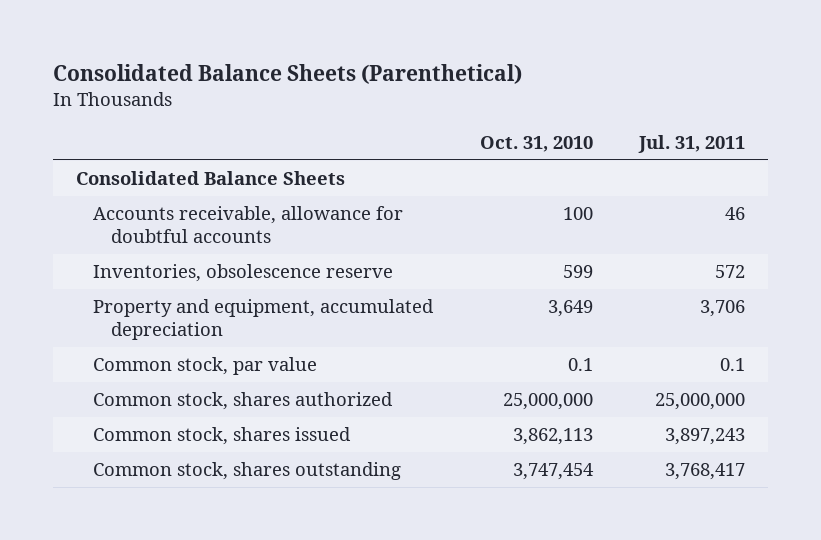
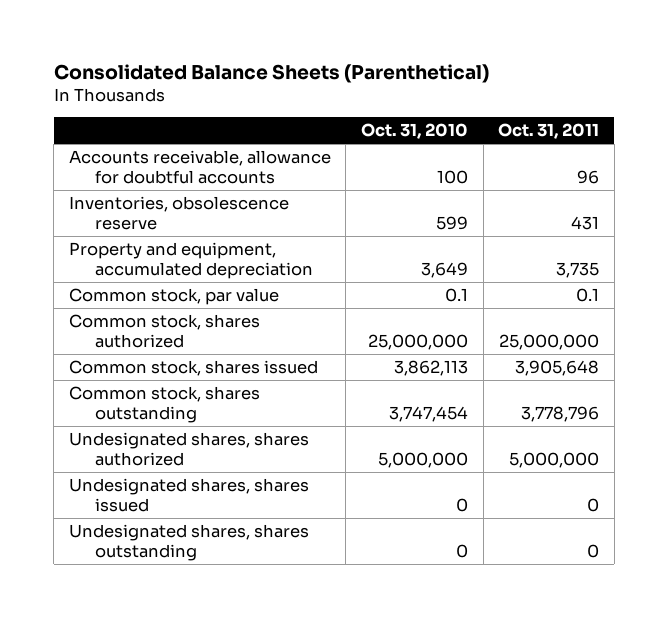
- | Oct. 31, 2010 | Jul. 31, 2011
+ | Oct. 31, 2010 | Oct. 31, 2011
- Consolidated Balance Sheets
+ Undesignated shares, shares authorized | 5,000,000 | 5,000,000
+ Undesignated shares, shares issued | 0 | 0
+ Undesignated shares, shares outstanding | 0 | 0

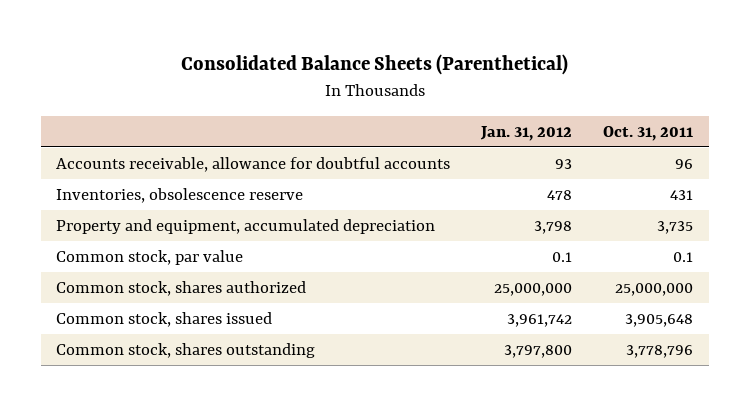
- | Oct. 31, 2010 | Oct. 31, 2011
+ | Jan. 31, 2012 | Oct. 31, 2011
- Undesignated shares, shares authorized | 5,000,000 | 5,000,000
- Undesignated shares, shares issued | 0 | 0
- Undesignated shares, shares outstanding | 0 | 0

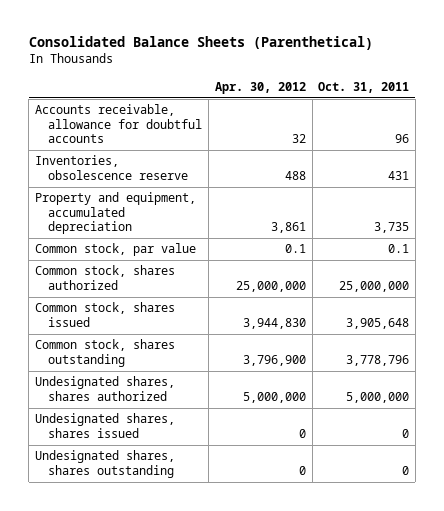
- | Jan. 31, 2012 | Oct. 31, 2011
+ | Apr. 30, 2012 | Oct. 31, 2011
+ Undesignated shares, shares authorized | 5,000,000 | 5,000,000
+ Undesignated shares, shares issued | 0 | 0
+ Undesignated shares, shares outstanding | 0 | 0

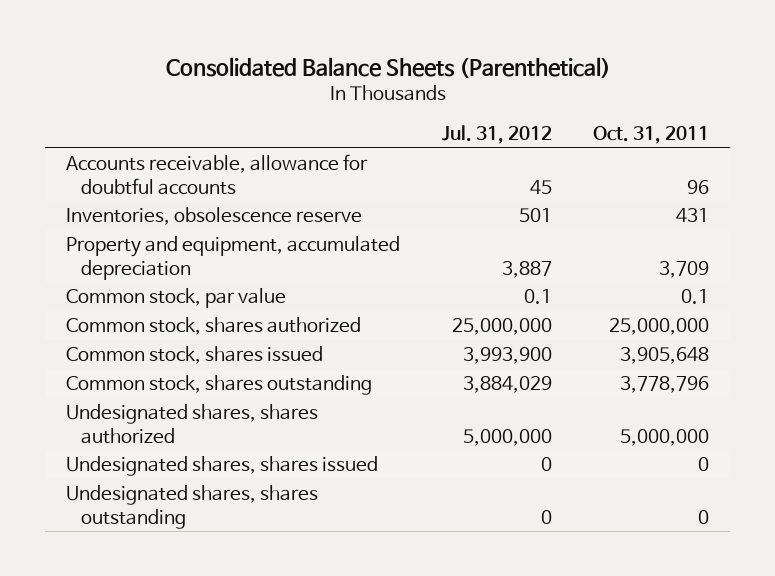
- | Apr. 30, 2012 | Oct. 31, 2011
+ | Jul. 31, 2012 | Oct. 31, 2011
- Property and equipment, accumulated depreciation | 3,861 | 3,735
+ Property and equipment, accumulated depreciation | 3,887 | 3,709

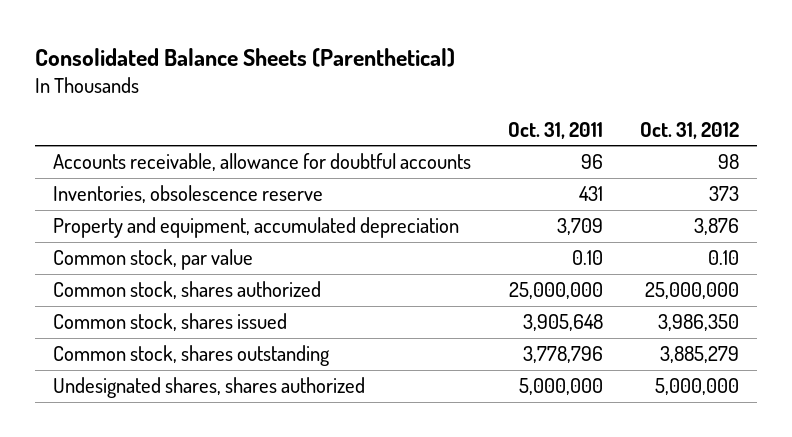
- | Jul. 31, 2012 | Oct. 31, 2011
+ | Oct. 31, 2011 | Oct. 31, 2012
- Common stock, par value | 0.1 | 0.1
+ Common stock, par value | 0.10 | 0.10
- Undesignated shares, shares issued | 0 | 0
- Undesignated shares, shares outstanding | 0 | 0

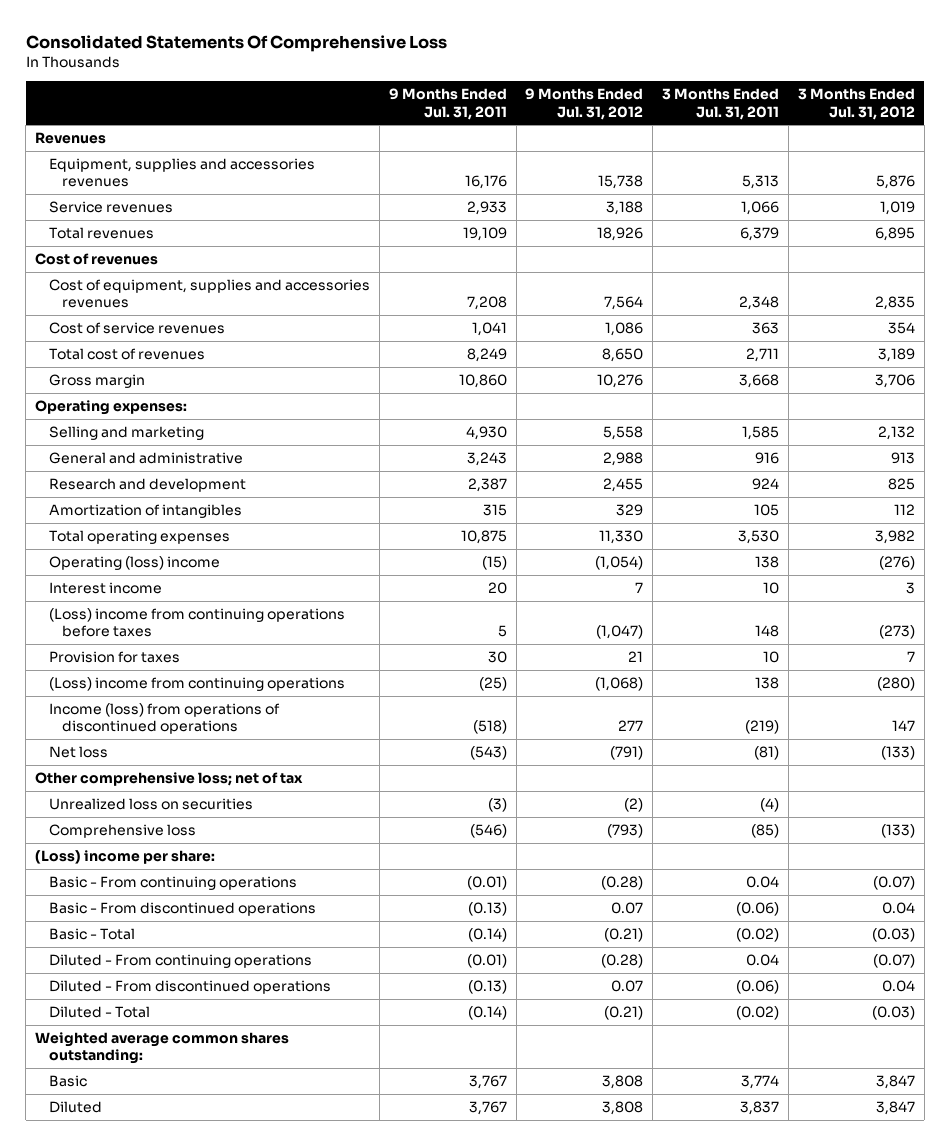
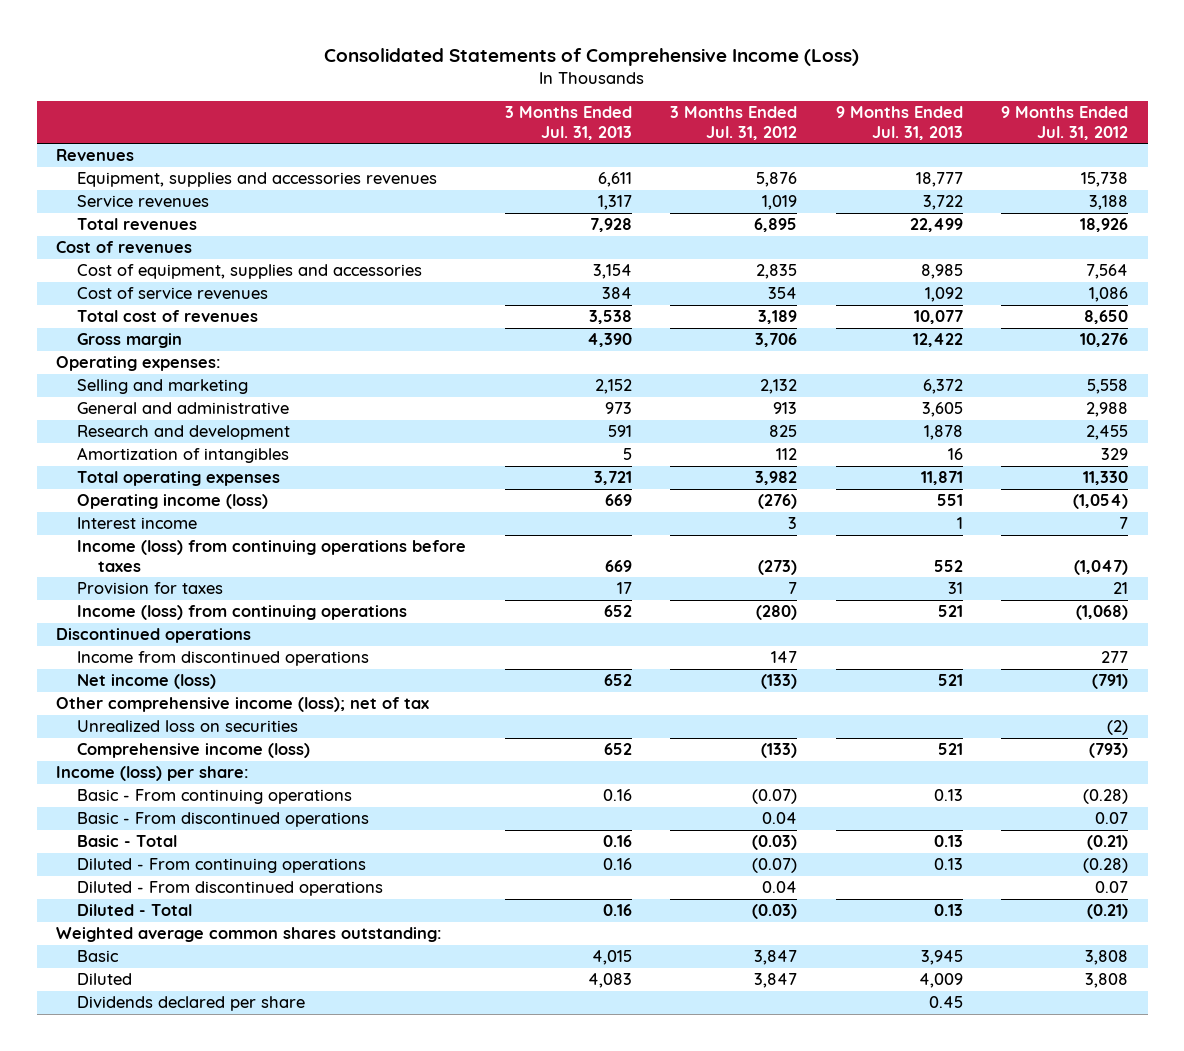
- Consolidated Statements Of Comprehensive Loss
+ Consolidated Statements of Comprehensive Income (Loss)
- | 9 Months Ended Jul. 31, 2011 | 9 Months Ended Jul. 31, 2012 | 3 Months Ended Jul. 31, 2011 | 3 Months Ended Jul. 31, 2012
+ | 3 Months Ended Jul. 31, 2013 | 3 Months Ended Jul. 31, 2012 | 9 Months Ended Jul. 31, 2013 | 9 Months Ended Jul. 31, 2012
- Cost of equipment, supplies and accessories revenues | 7,208 | 7,564 | 2,348 | 2,835
+ Cost of equipment, supplies and accessories | 3,154 | 2,835 | 8,985 | 7,564
- Operating (loss) income | (15) | (1,054) | 138 | (276)
+ Operating income (loss) | 669 | (276) | 551 | (1,054)
- (Loss) income from continuing operations before taxes | 5 | (1,047) | 148 | (273)
+ Income (loss) from continuing operations before taxes | 669 | (273) | 552 | (1,047)
- (Loss) income from continuing operations | (25) | (1,068) | 138 | (280)
- Income (loss) from operations of discontinued operations | (518) | 277 | (219) | 147
- Net loss | (543) | (791) | (81) | (133)
- Other comprehensive loss; net of tax
+ Income (loss) from continuing operations | 652 | (280) | 521 | (1,068)
+ Discontinued operations
+ Income from discontinued operations | | 147 | | 277
+ Net income (loss) | 652 | (133) | 521 | (791)
+ Other comprehensive income (loss); net of tax
- Comprehensive loss | (546) | (793) | (85) | (133)
- (Loss) income per share:
+ Comprehensive income (loss) | 652 | (133) | 521 | (793)
+ Income (loss) per share:
+ Dividends declared per share | | | 0.45 |

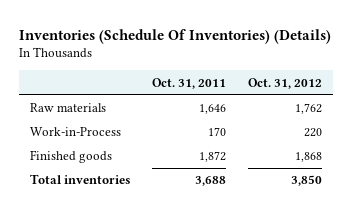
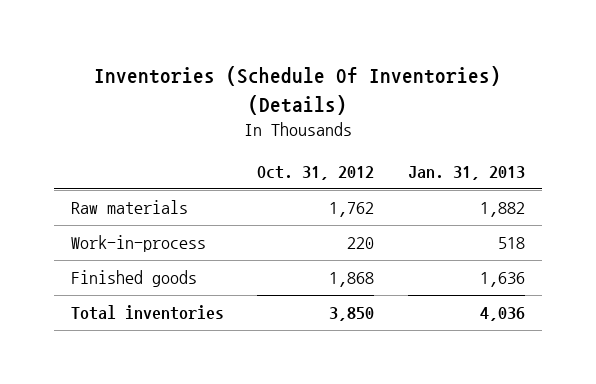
- | Oct. 31, 2011 | Oct. 31, 2012
+ | Oct. 31, 2012 | Jan. 31, 2013
- Work-in-Process | 170 | 220
+ Work-in-process | 220 | 518

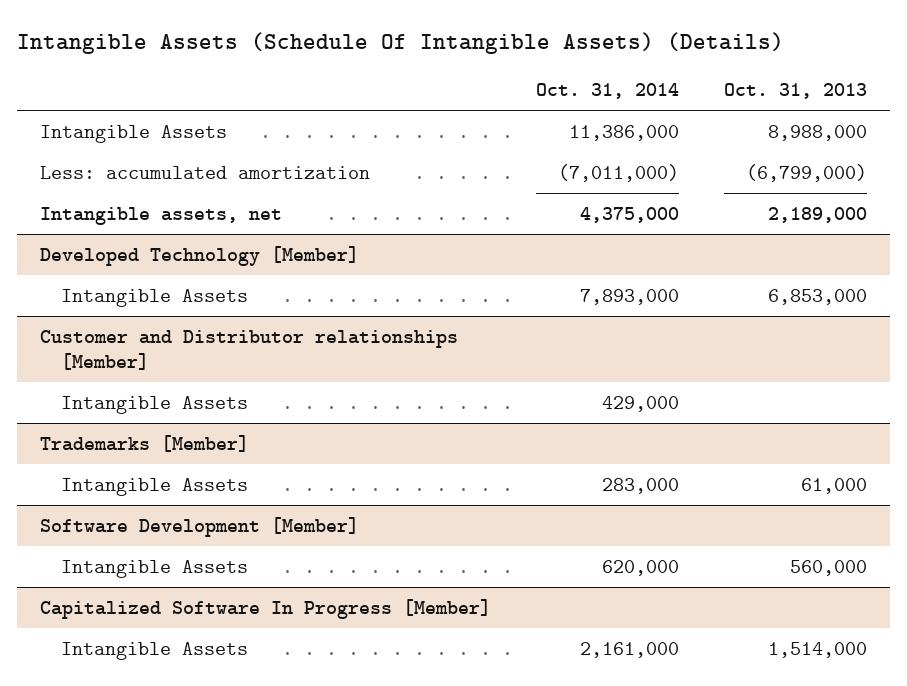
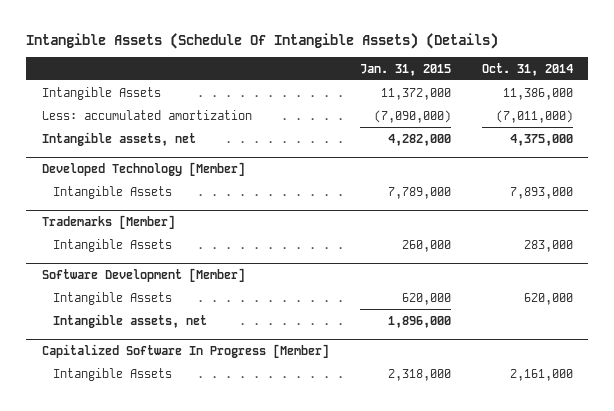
- | Oct. 31, 2014 | Oct. 31, 2013
+ | Jan. 31, 2015 | Oct. 31, 2014
- Customer and Distributor relationships [Member]
- Intangible Assets | 429,000 |
@ Software Development [Member]
+ Intangible assets, net | 1,896,000 |

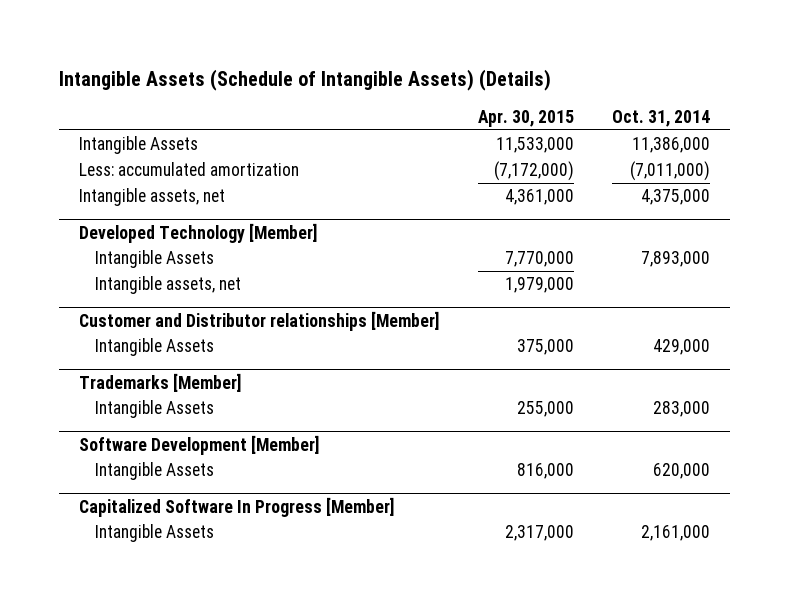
- Intangible Assets (Schedule Of Intangible Assets) (Details)
+ Intangible Assets (Schedule of Intangible Assets) (Details)
- | Jan. 31, 2015 | Oct. 31, 2014
+ | Apr. 30, 2015 | Oct. 31, 2014
@ Developed Technology [Member]
+ Intangible assets, net | 1,979,000 |
+ Customer and Distributor relationships [Member]
+ Intangible Assets | 375,000 | 429,000
@ Software Development [Member]
- Intangible assets, net | 1,896,000 |

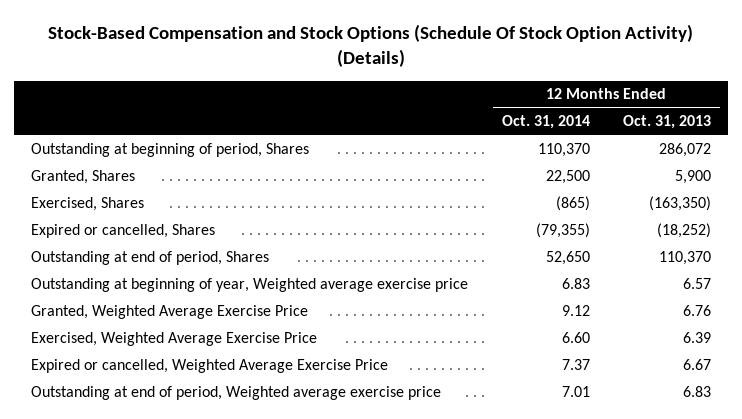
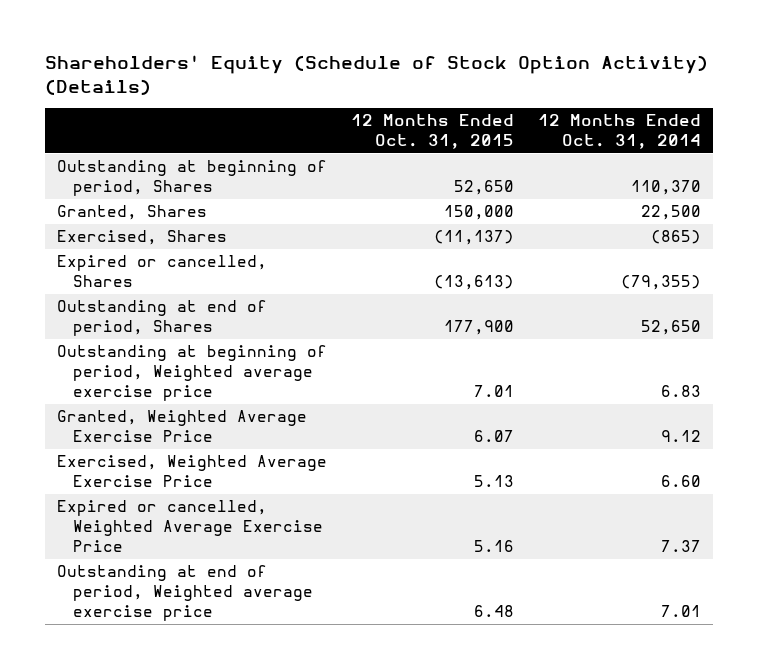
- Stock-Based Compensation and Stock Options (Schedule Of Stock Option Activity) (Details)
+ Shareholders' Equity (Schedule of Stock Option Activity) (Details)
- | 12 Months Ended Oct. 31, 2014 | 12 Months Ended Oct. 31, 2013
+ | 12 Months Ended Oct. 31, 2015 | 12 Months Ended Oct. 31, 2014
- Outstanding at beginning of year, Weighted average exercise price | 6.83 | 6.57
+ Outstanding at beginning of period, Weighted average exercise price | 7.01 | 6.83

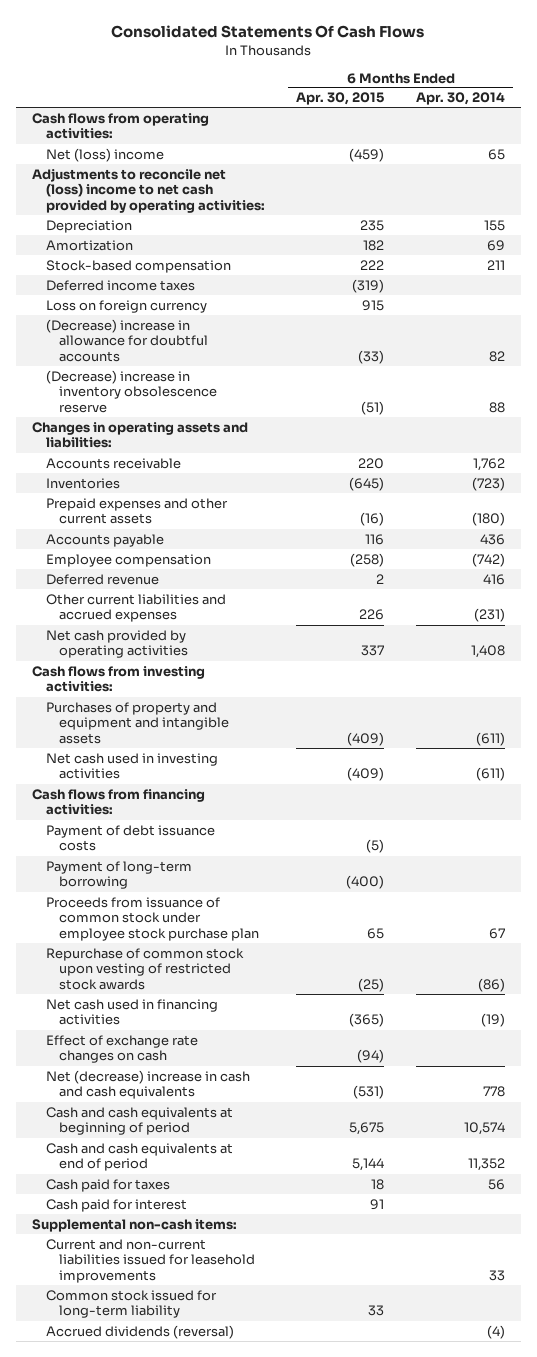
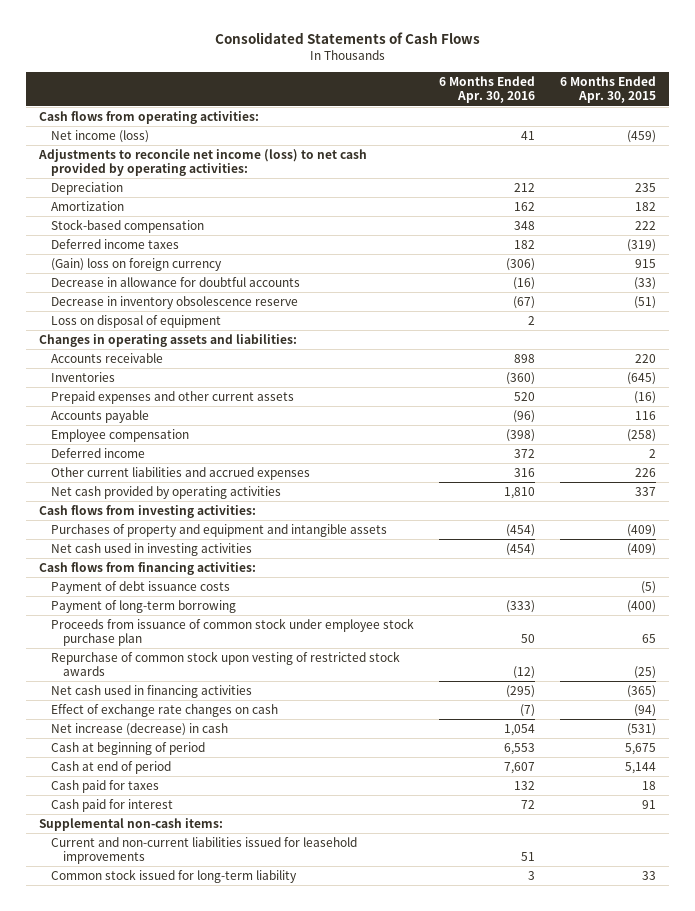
- Consolidated Statements Of Cash Flows
+ Consolidated Statements of Cash Flows
- | 6 Months Ended Apr. 30, 2015 | 6 Months Ended Apr. 30, 2014
+ | 6 Months Ended Apr. 30, 2016 | 6 Months Ended Apr. 30, 2015
- Net (loss) income | (459) | 65
- Adjustments to reconcile net (loss) income to net cash provided by operating activities:
+ Net income (loss) | 41 | (459)
+ Adjustments to reconcile net income (loss) to net cash provided by operating activities:
- Loss on foreign currency | 915 |
- (Decrease) increase in allowance for doubtful accounts | (33) | 82
- (Decrease) increase in inventory obsolescence reserve | (51) | 88
+ (Gain) loss on foreign currency | (306) | 915
+ Decrease in allowance for doubtful accounts | (16) | (33)
+ Decrease in inventory obsolescence reserve | (67) | (51)
+ Loss on disposal of equipment | 2 |
- Deferred revenue | 2 | 416
+ Deferred income | 372 | 2
- Net (decrease) increase in cash and cash equivalents | (531) | 778
- Cash and cash equivalents at beginning of period | 5,675 | 10,574
- Cash and cash equivalents at end of period | 5,144 | 11,352
+ Net increase (decrease) in cash | 1,054 | (531)
+ Cash at beginning of period | 6,553 | 5,675
+ Cash at end of period | 7,607 | 5,144
- Accrued dividends (reversal) | | (4)

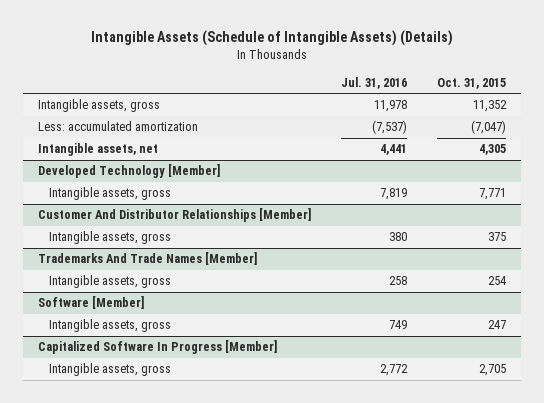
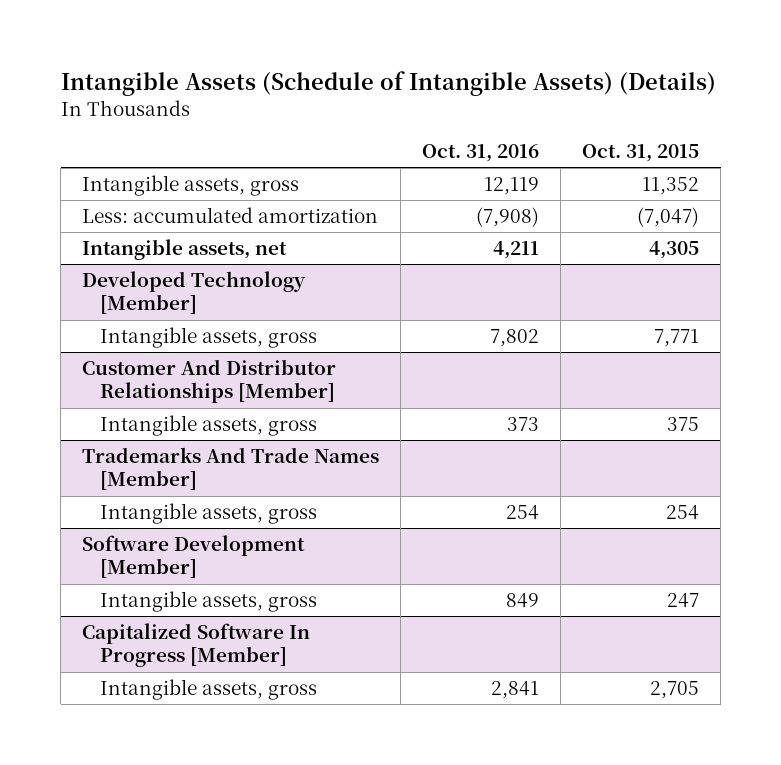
- | Jul. 31, 2016 | Oct. 31, 2015
+ | Oct. 31, 2016 | Oct. 31, 2015
- Software [Member]
+ Software Development [Member]

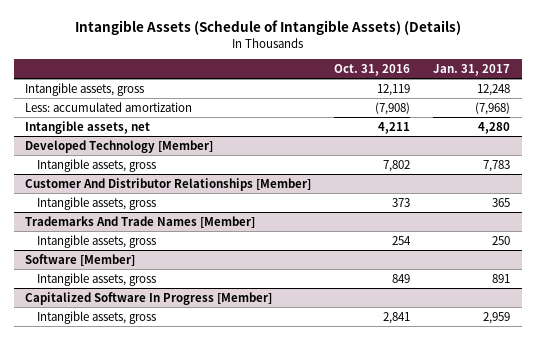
- | Oct. 31, 2016 | Oct. 31, 2015
+ | Oct. 31, 2016 | Jan. 31, 2017
- Software Development [Member]
+ Software [Member]

